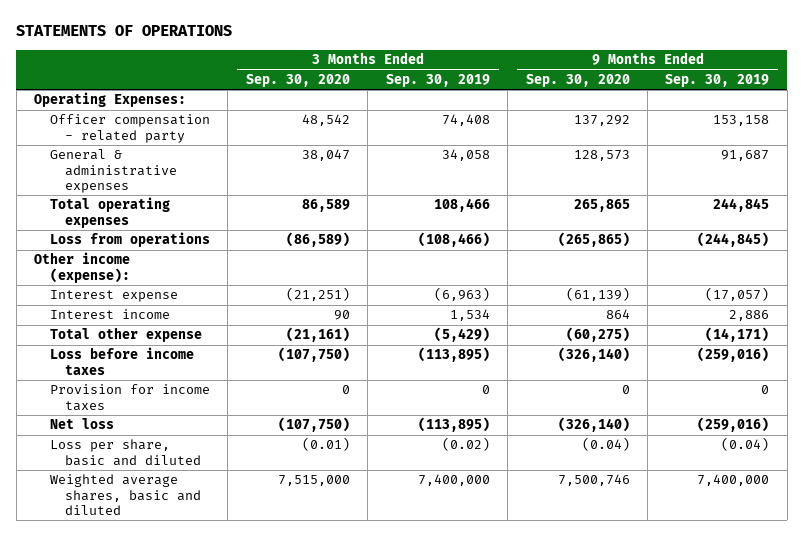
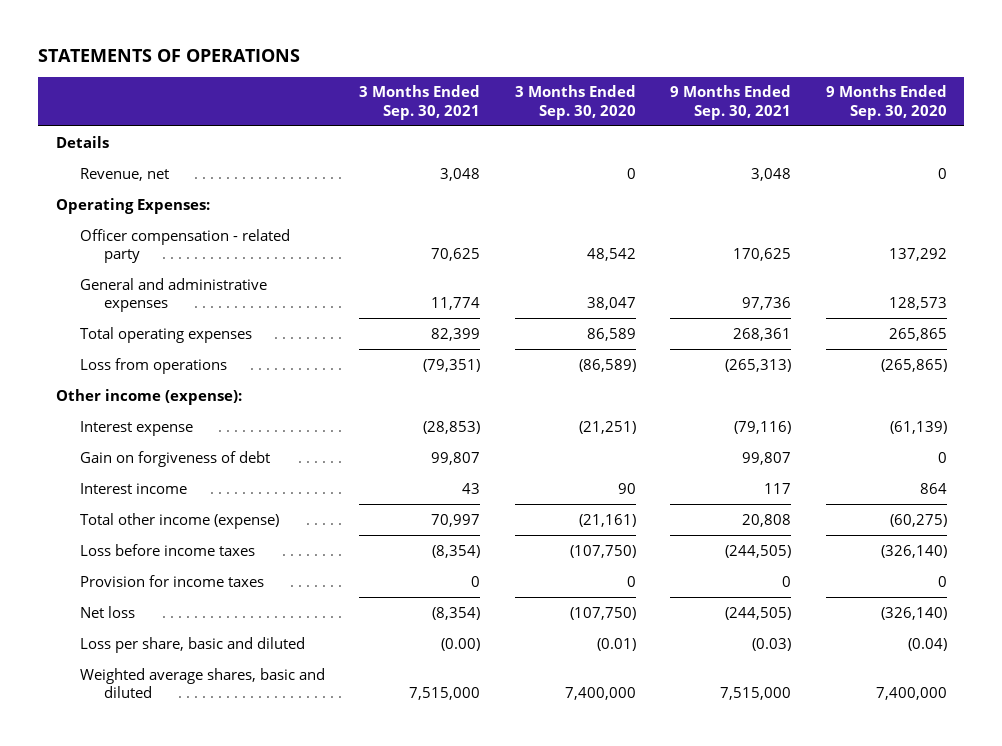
- | 3 Months Ended Sep. 30, 2020 | 3 Months Ended Sep. 30, 2019 | 9 Months Ended Sep. 30, 2020 | 9 Months Ended Sep. 30, 2019
+ | 3 Months Ended Sep. 30, 2021 | 3 Months Ended Sep. 30, 2020 | 9 Months Ended Sep. 30, 2021 | 9 Months Ended Sep. 30, 2020
+ Details
+ Revenue, net | 3,048 | 0 | 3,048 | 0
- General & administrative expenses | 38,047 | 34,058 | 128,573 | 91,687
+ General and administrative expenses | 11,774 | 38,047 | 97,736 | 128,573
+ Gain on forgiveness of debt | 99,807 | | 99,807 | 0
- Total other expense | (21,161) | (5,429) | (60,275) | (14,171)
+ Total other income (expense) | 70,997 | (21,161) | 20,808 | (60,275)
- Weighted average shares, basic and diluted | 7,515,000 | 7,400,000 | 7,500,746 | 7,400,000
+ Weighted average shares, basic and diluted | 7,515,000 | 7,400,000 | 7,515,000 | 7,400,000

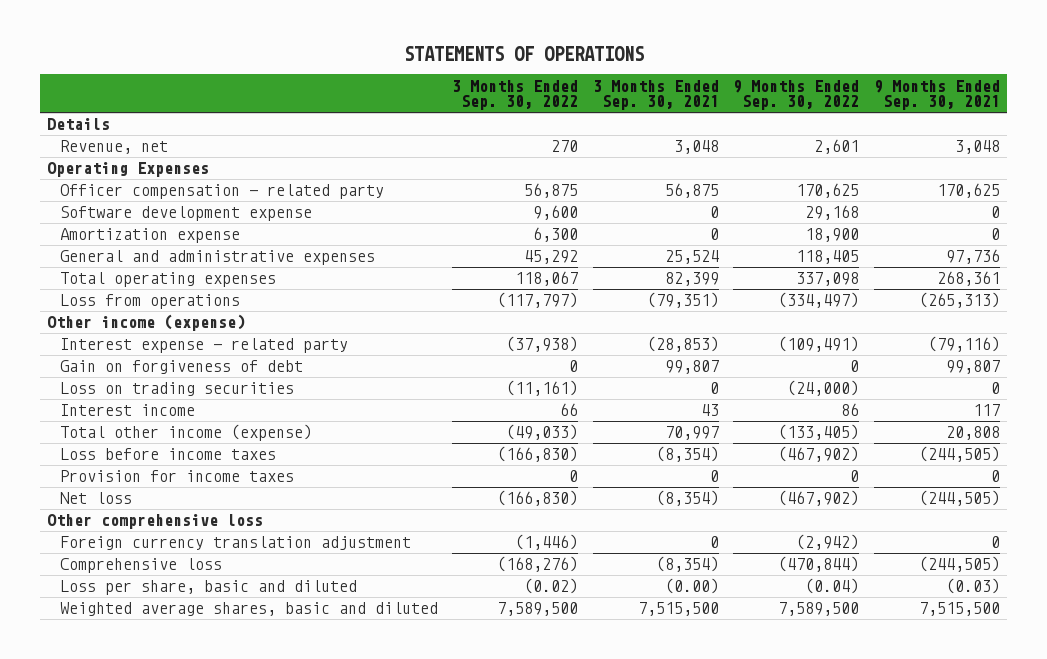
- | 3 Months Ended Sep. 30, 2021 | 3 Months Ended Sep. 30, 2020 | 9 Months Ended Sep. 30, 2021 | 9 Months Ended Sep. 30, 2020
+ | 3 Months Ended Sep. 30, 2022 | 3 Months Ended Sep. 30, 2021 | 9 Months Ended Sep. 30, 2022 | 9 Months Ended Sep. 30, 2021
- Operating Expenses:
- Officer compensation - related party | 70,625 | 48,542 | 170,625 | 137,292
- General and administrative expenses | 11,774 | 38,047 | 97,736 | 128,573
+ Operating Expenses
+ Officer compensation - related party | 56,875 | 56,875 | 170,625 | 170,625
+ Software development expense | 9,600 | 0 | 29,168 | 0
+ Amortization expense | 6,300 | 0 | 18,900 | 0
+ General and administrative expenses | 45,292 | 25,524 | 118,405 | 97,736
- Other income (expense):
- Interest expense | (28,853) | (21,251) | (79,116) | (61,139)
+ Other income (expense)
+ Interest expense - related party | (37,938) | (28,853) | (109,491) | (79,116)
+ Loss on trading securities | (11,161) | 0 | (24,000) | 0
+ Other comprehensive loss
+ Foreign currency translation adjustment | (1,446) | 0 | (2,942) | 0
+ Comprehensive loss | (168,276) | (8,354) | (470,844) | (244,505)
- Weighted average shares, basic and diluted | 7,515,000 | 7,400,000 | 7,515,000 | 7,400,000
+ Weighted average shares, basic and diluted | 7,589,500 | 7,515,500 | 7,589,500 | 7,515,500

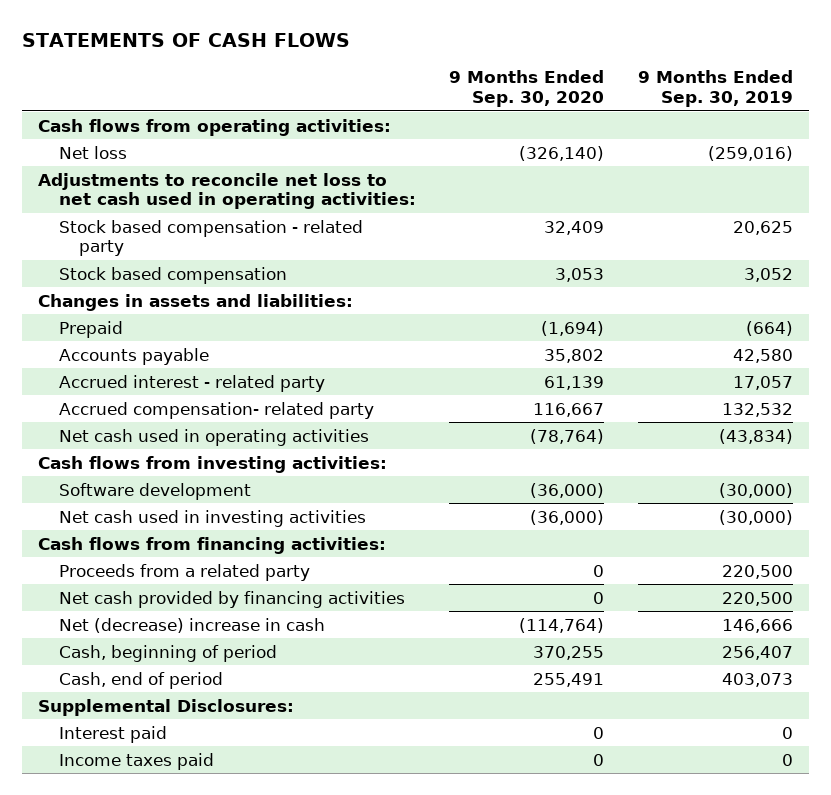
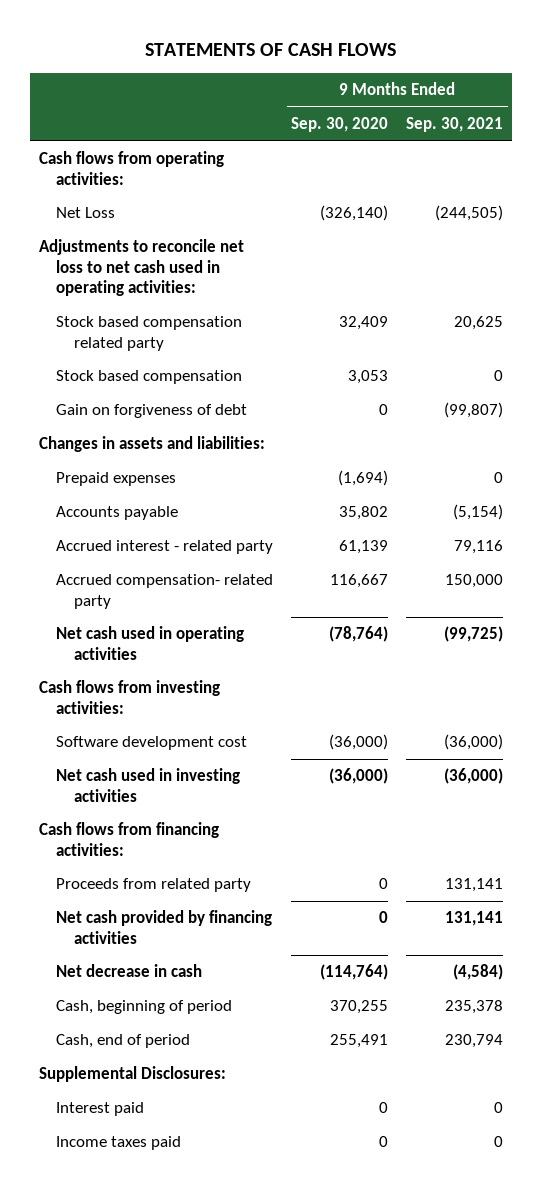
- | 9 Months Ended Sep. 30, 2020 | 9 Months Ended Sep. 30, 2019
+ | 9 Months Ended Sep. 30, 2020 | 9 Months Ended Sep. 30, 2021
- Net loss | (326,140) | (259,016)
+ Net Loss | (326,140) | (244,505)
- Stock based compensation - related party | 32,409 | 20,625
+ Stock based compensation related party | 32,409 | 20,625
+ Gain on forgiveness of debt | 0 | (99,807)
- Prepaid | (1,694) | (664)
+ Prepaid expenses | (1,694) | 0
- Software development | (36,000) | (30,000)
+ Software development cost | (36,000) | (36,000)
- Proceeds from a related party | 0 | 220,500
+ Proceeds from related party | 0 | 131,141
- Net (decrease) increase in cash | (114,764) | 146,666
+ Net decrease in cash | (114,764) | (4,584)

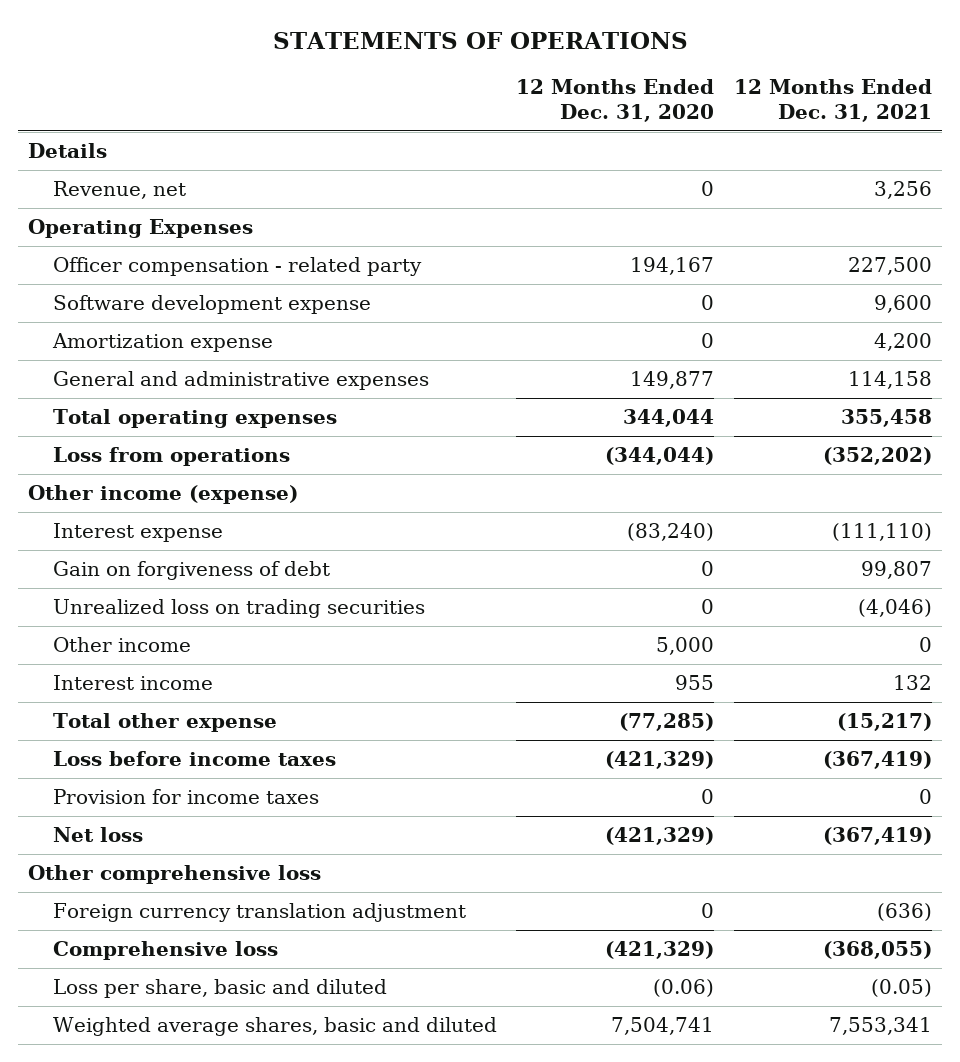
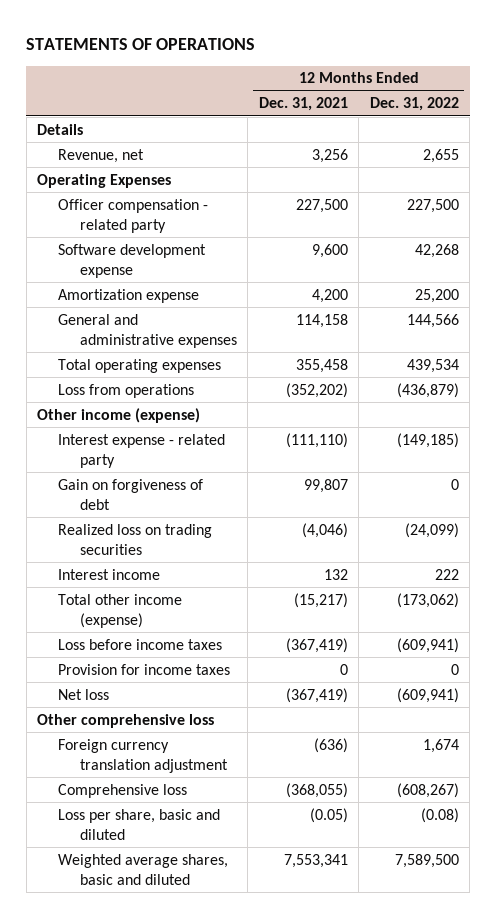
- | 12 Months Ended Dec. 31, 2020 | 12 Months Ended Dec. 31, 2021
+ | 12 Months Ended Dec. 31, 2021 | 12 Months Ended Dec. 31, 2022
- Interest expense | (83,240) | (111,110)
+ Interest expense - related party | (111,110) | (149,185)
- Unrealized loss on trading securities | 0 | (4,046)
- Other income | 5,000 | 0
+ Realized loss on trading securities | (4,046) | (24,099)
- Total other expense | (77,285) | (15,217)
+ Total other income (expense) | (15,217) | (173,062)

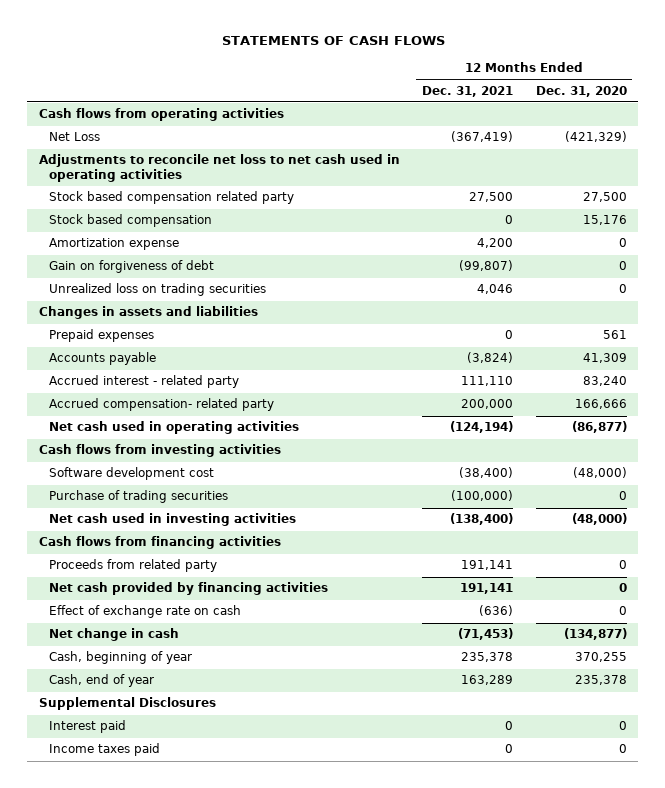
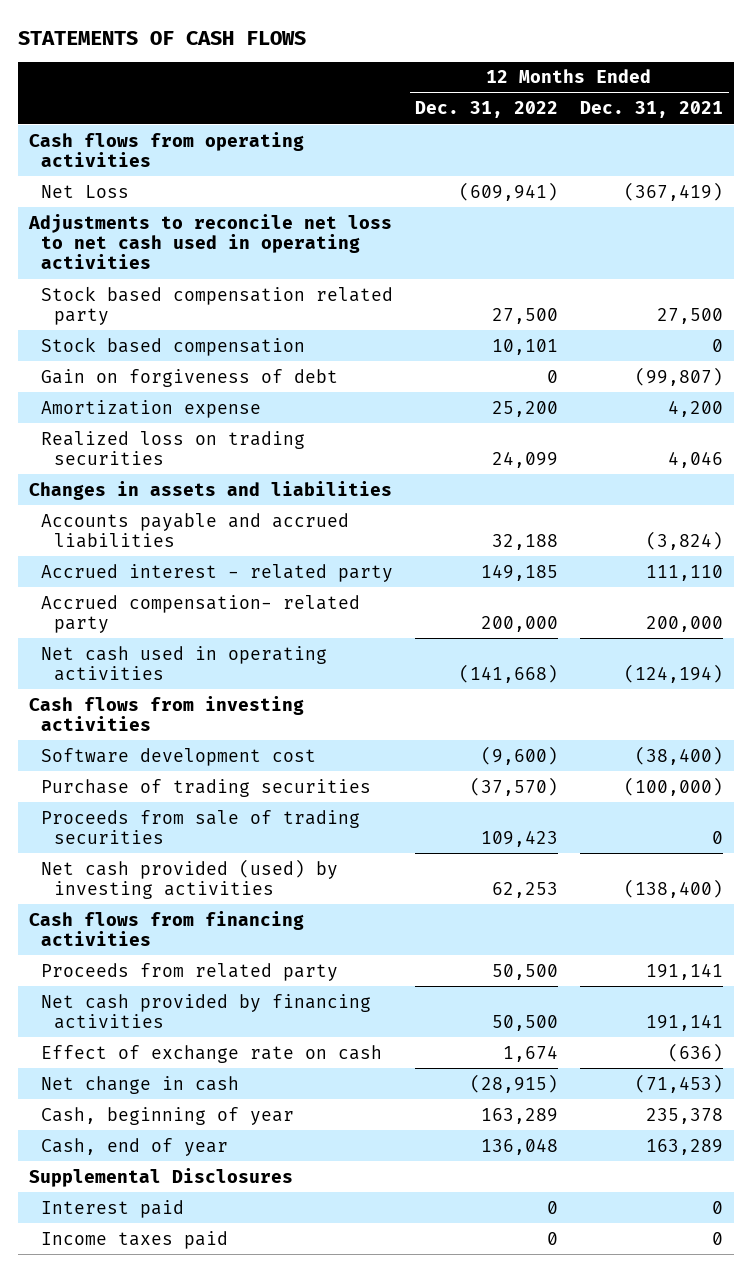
- | 12 Months Ended Dec. 31, 2021 | 12 Months Ended Dec. 31, 2020
+ | 12 Months Ended Dec. 31, 2022 | 12 Months Ended Dec. 31, 2021
- Unrealized loss on trading securities | 4,046 | 0
moved down: Amortization expense | 25,200 | 4,200
+ Realized loss on trading securities | 24,099 | 4,046
- Prepaid expenses | 0 | 561
- Accounts payable | (3,824) | 41,309
+ Accounts payable and accrued liabilities | 32,188 | (3,824)
- Net cash used in investing activities | (138,400) | (48,000)
+ Proceeds from sale of trading securities | 109,423 | 0
+ Net cash provided (used) by investing activities | 62,253 | (138,400)

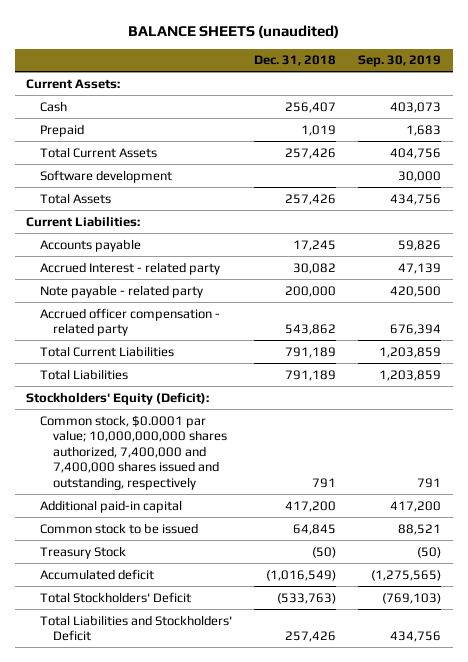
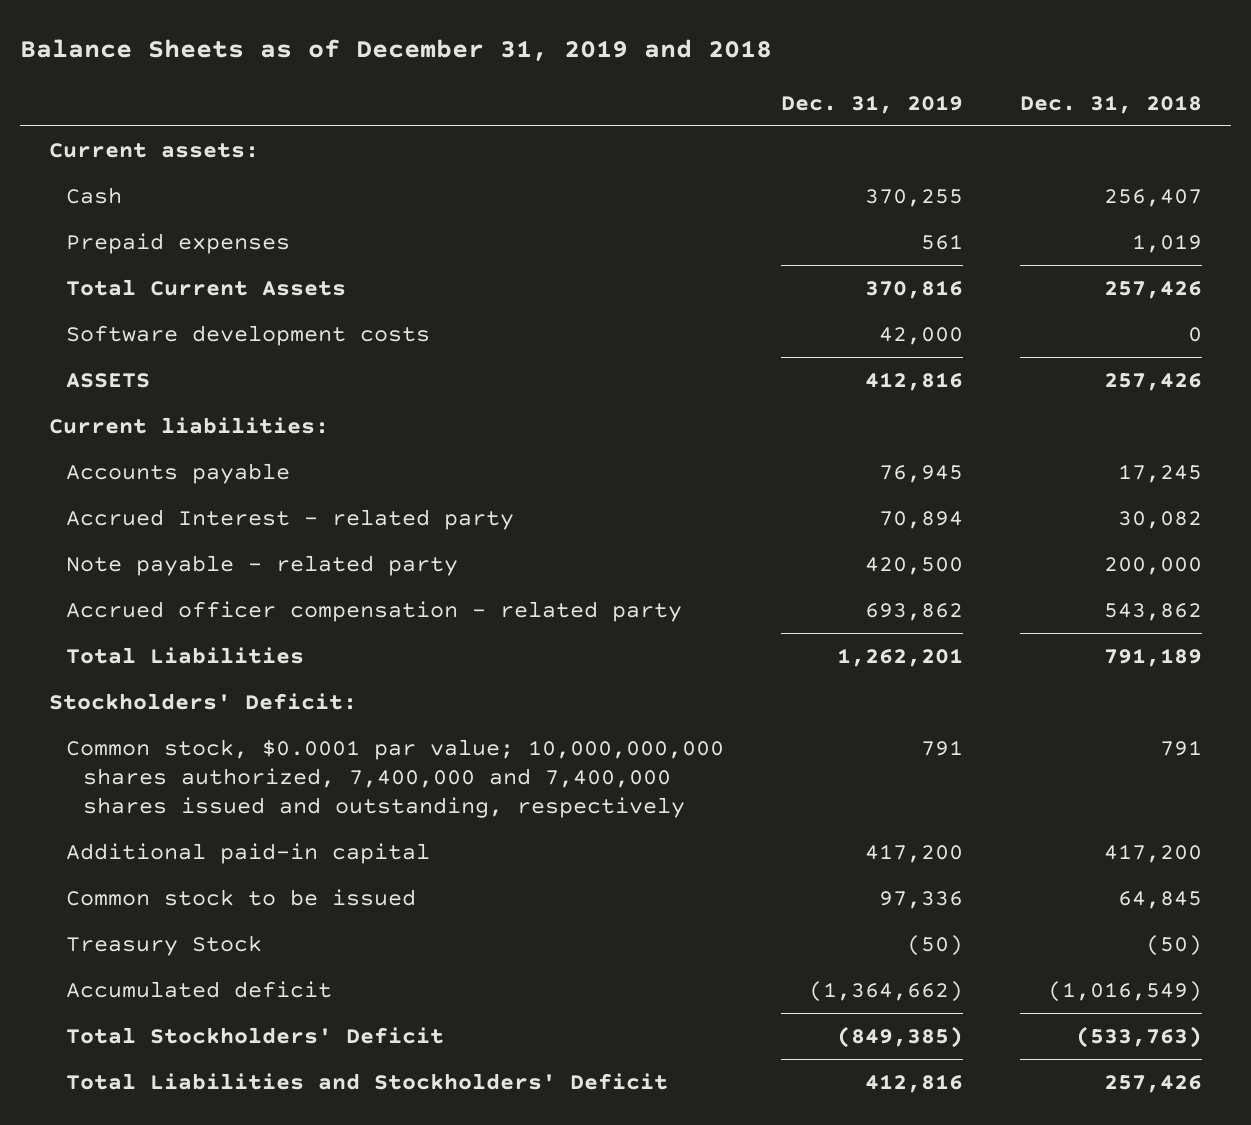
- BALANCE SHEETS (unaudited)
+ Balance Sheets as of December 31, 2019 and 2018
- | Dec. 31, 2018 | Sep. 30, 2019
+ | Dec. 31, 2019 | Dec. 31, 2018
- Current Assets:
+ Current assets:
- Prepaid | 1,019 | 1,683
+ Prepaid expenses | 561 | 1,019
- Software development | | 30,000
- Total Assets | 257,426 | 434,756
- Current Liabilities:
+ Software development costs | 42,000 | 0
+ ASSETS | 412,816 | 257,426
+ Current liabilities:
- Total Current Liabilities | 791,189 | 1,203,859
- Stockholders' Equity (Deficit):
+ Stockholders' Deficit:

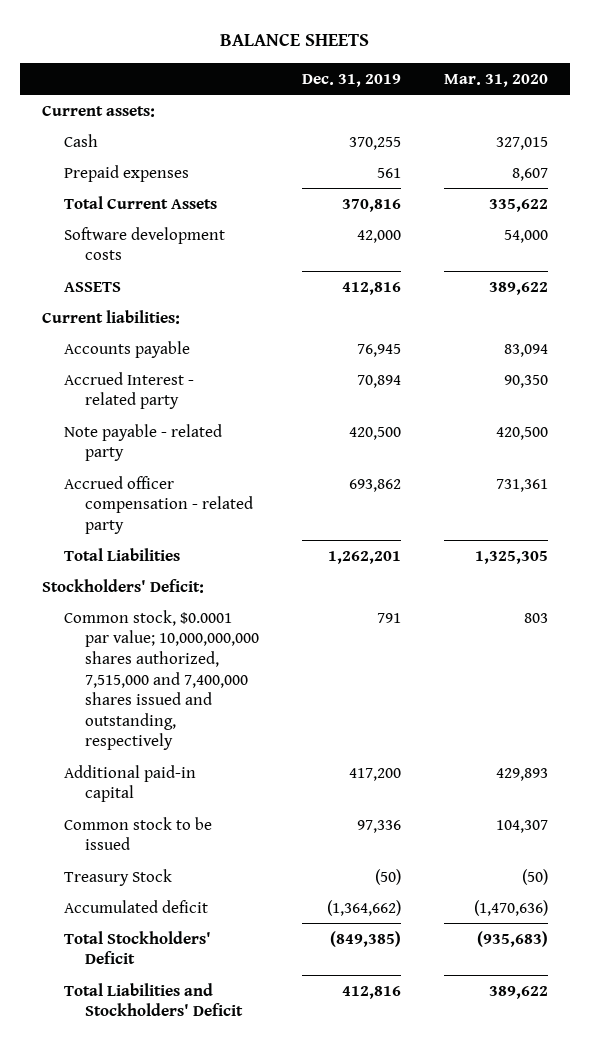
- Balance Sheets as of December 31, 2019 and 2018
+ BALANCE SHEETS
- | Dec. 31, 2019 | Dec. 31, 2018
+ | Dec. 31, 2019 | Mar. 31, 2020
- Common stock, $0.0001 par value; 10,000,000,000 shares authorized, 7,400,000 and 7,400,000 shares issued and outstanding, respectively | 791 | 791
+ Common stock, $0.0001 par value; 10,000,000,000 shares authorized, 7,515,000 and 7,400,000 shares issued and outstanding, respectively | 791 | 803

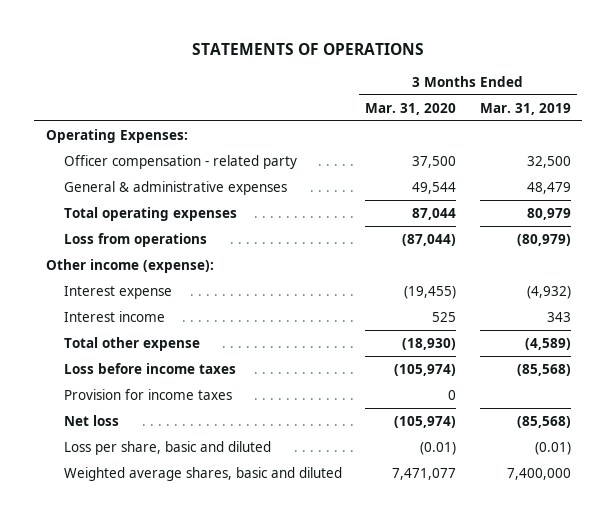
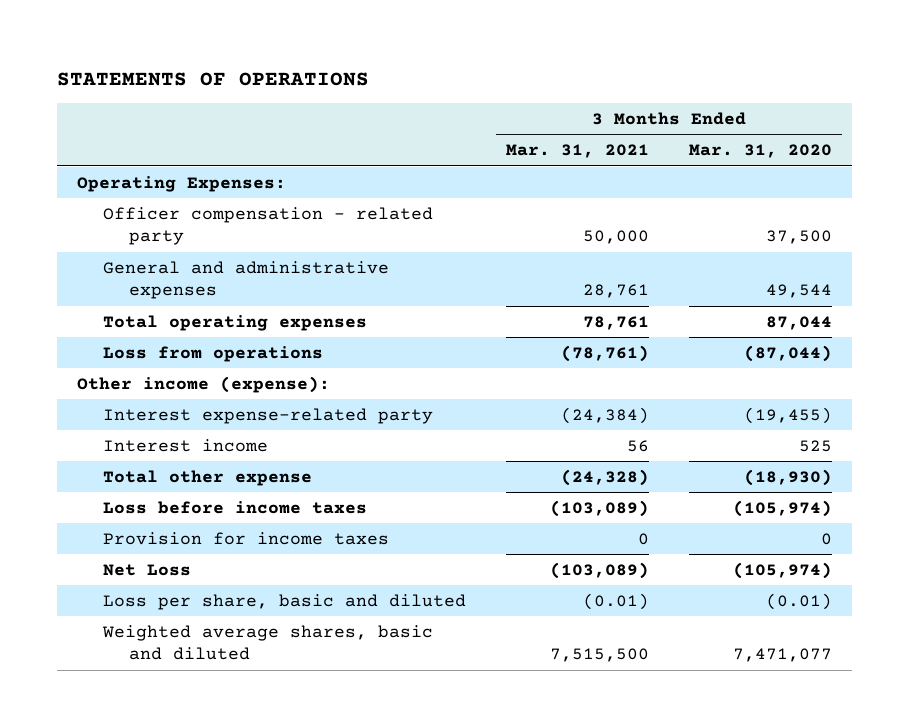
- | 3 Months Ended Mar. 31, 2020 | 3 Months Ended Mar. 31, 2019
+ | 3 Months Ended Mar. 31, 2021 | 3 Months Ended Mar. 31, 2020
- General & administrative expenses | 49,544 | 48,479
+ General and administrative expenses | 28,761 | 49,544
- Interest expense | (19,455) | (4,932)
+ Interest expense-related party | (24,384) | (19,455)
- Net loss | (105,974) | (85,568)
+ Net Loss | (103,089) | (105,974)

